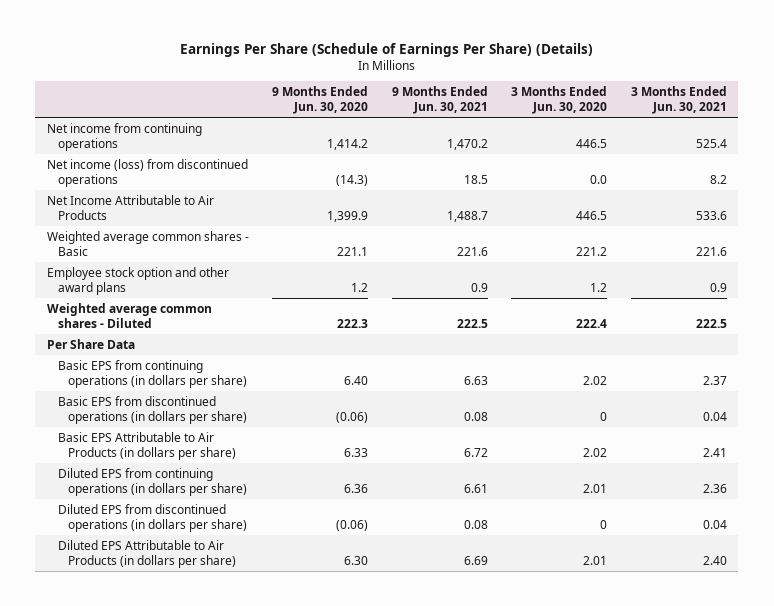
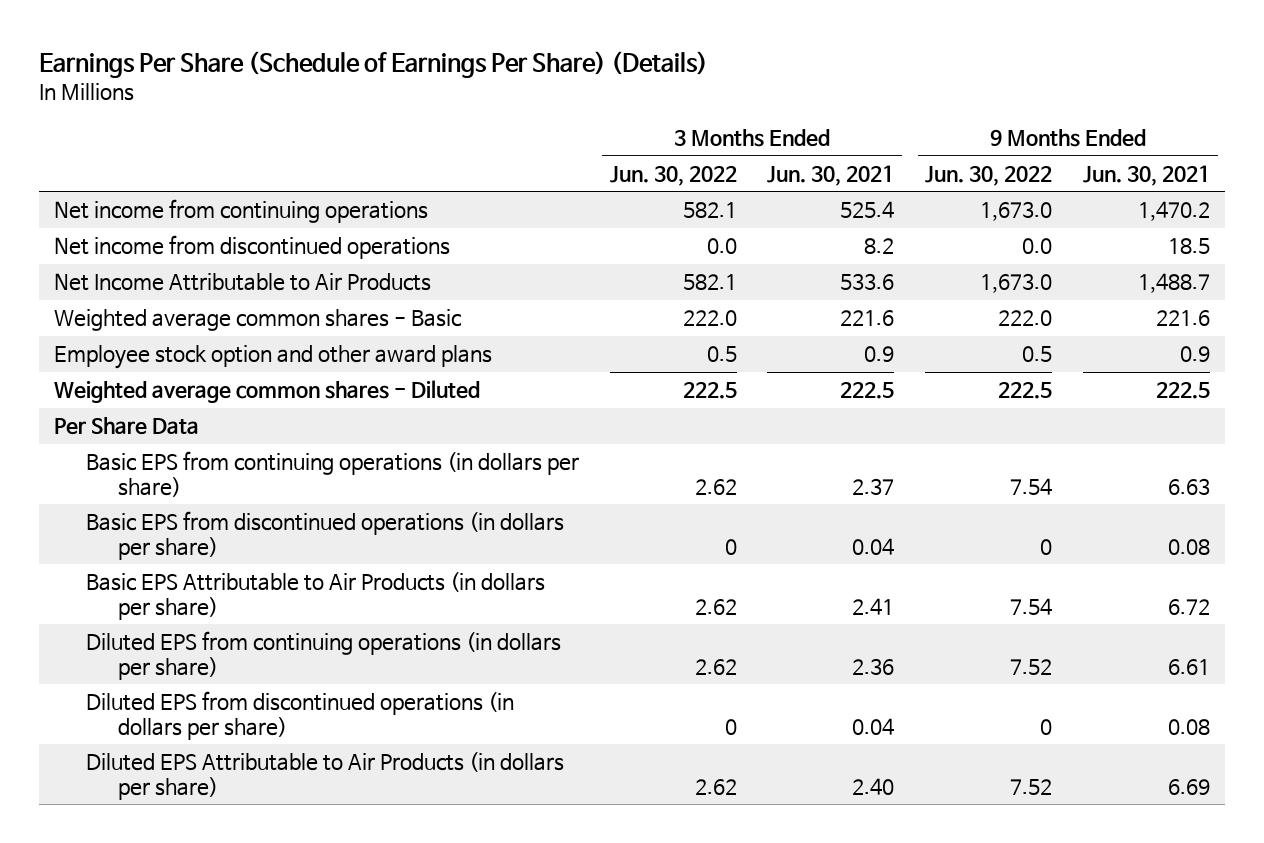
- | 9 Months Ended Jun. 30, 2020 | 9 Months Ended Jun. 30, 2021 | 3 Months Ended Jun. 30, 2020 | 3 Months Ended Jun. 30, 2021
+ | 3 Months Ended Jun. 30, 2022 | 3 Months Ended Jun. 30, 2021 | 9 Months Ended Jun. 30, 2022 | 9 Months Ended Jun. 30, 2021
- Net income (loss) from discontinued operations | (14.3) | 18.5 | 0.0 | 8.2
+ Net income from discontinued operations | 0.0 | 8.2 | 0.0 | 18.5

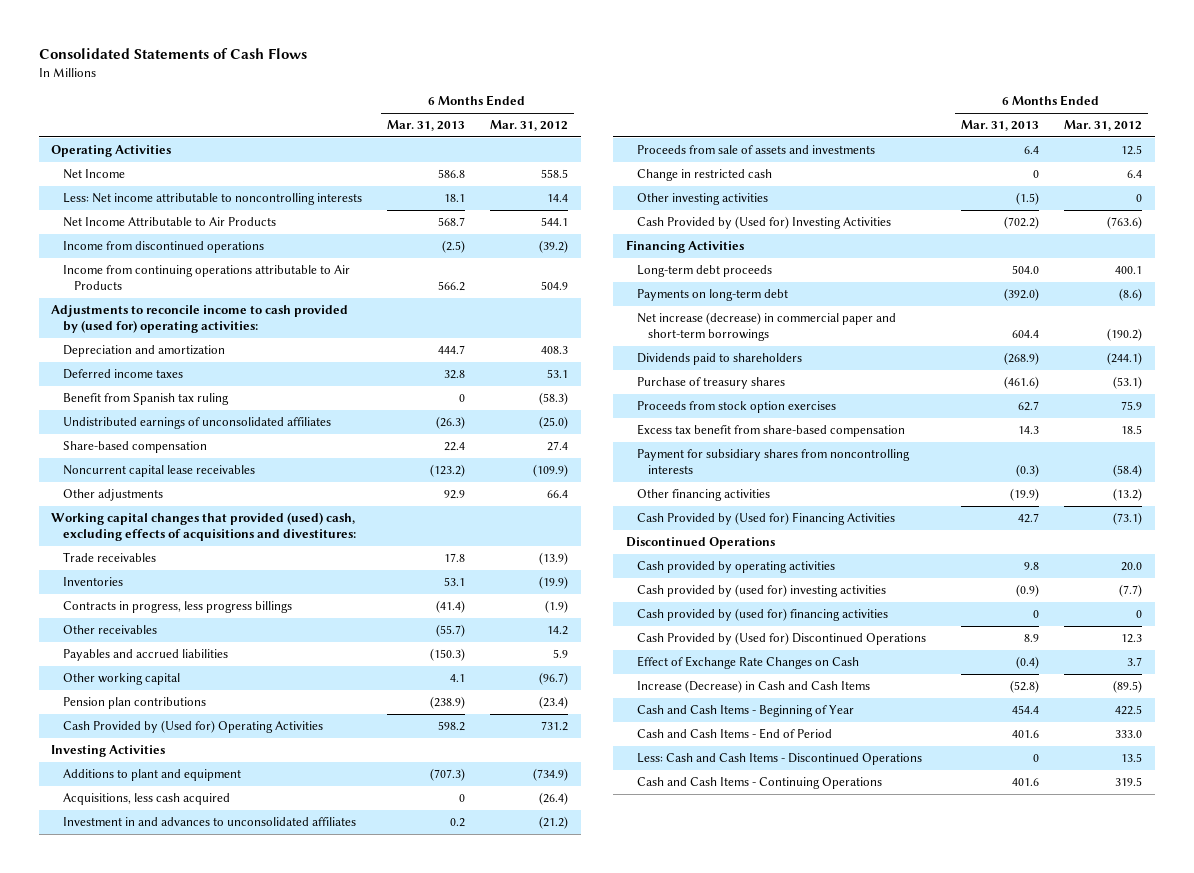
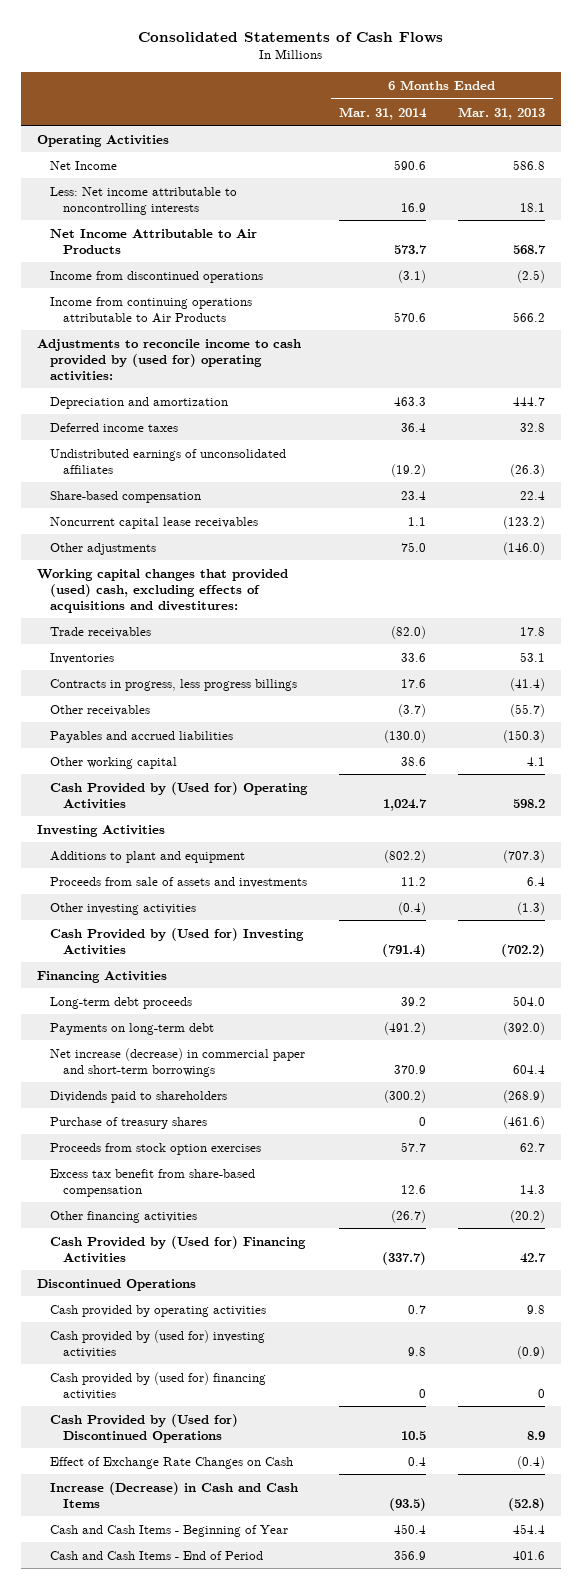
- | 6 Months Ended Mar. 31, 2013 | 6 Months Ended Mar. 31, 2012
+ | 6 Months Ended Mar. 31, 2014 | 6 Months Ended Mar. 31, 2013
- Benefit from Spanish tax ruling | 0 | (58.3)
- Other adjustments | 92.9 | 66.4
+ Other adjustments | 75.0 | (146.0)
- Pension plan contributions | (238.9) | (23.4)
- Acquisitions, less cash acquired | 0 | (26.4)
- Investment in and advances to unconsolidated affiliates | 0.2 | (21.2)
- Change in restricted cash | 0 | 6.4
- Other investing activities | (1.5) | 0
+ Other investing activities | (0.4) | (1.3)
- Payment for subsidiary shares from noncontrolling interests | (0.3) | (58.4)
- Other financing activities | (19.9) | (13.2)
+ Other financing activities | (26.7) | (20.2)
- Less: Cash and Cash Items - Discontinued Operations | 0 | 13.5
- Cash and Cash Items - Continuing Operations | 401.6 | 319.5

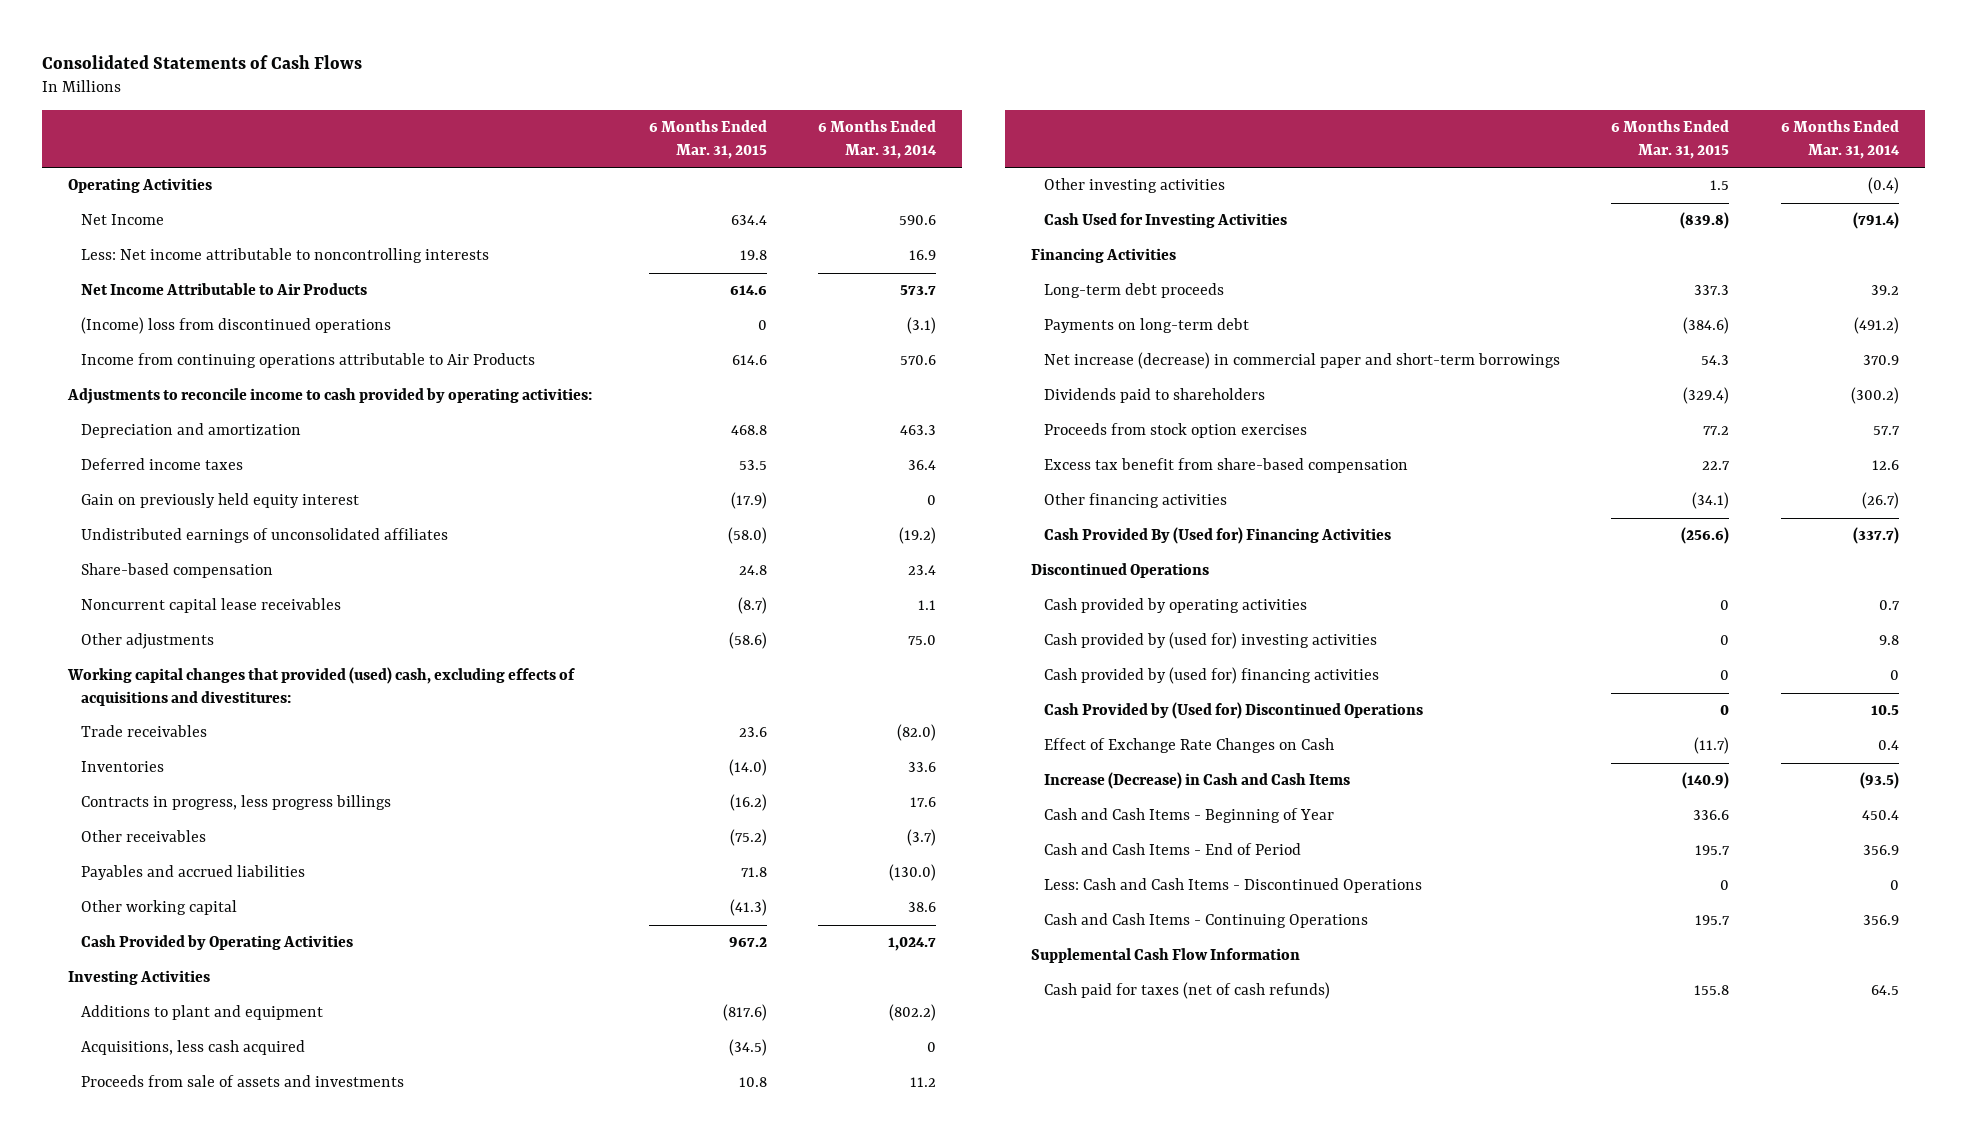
- | 6 Months Ended Mar. 31, 2014 | 6 Months Ended Mar. 31, 2013
+ | 6 Months Ended Mar. 31, 2015 | 6 Months Ended Mar. 31, 2014
- Income from discontinued operations | (3.1) | (2.5)
+ (Income) loss from discontinued operations | 0 | (3.1)
- Adjustments to reconcile income to cash provided by (used for) operating activities:
+ Adjustments to reconcile income to cash provided by operating activities:
+ Gain on previously held equity interest | (17.9) | 0
- Cash Provided by (Used for) Operating Activities | 1,024.7 | 598.2
+ Cash Provided by Operating Activities | 967.2 | 1,024.7
+ Acquisitions, less cash acquired | (34.5) | 0
- Cash Provided by (Used for) Investing Activities | (791.4) | (702.2)
+ Cash Used for Investing Activities | (839.8) | (791.4)
- Purchase of treasury shares | 0 | (461.6)
- Cash Provided by (Used for) Financing Activities | (337.7) | 42.7
+ Cash Provided By (Used for) Financing Activities | (256.6) | (337.7)
+ Less: Cash and Cash Items - Discontinued Operations | 0 | 0
+ Cash and Cash Items - Continuing Operations | 195.7 | 356.9
+ Supplemental Cash Flow Information
+ Cash paid for taxes (net of cash refunds) | 155.8 | 64.5

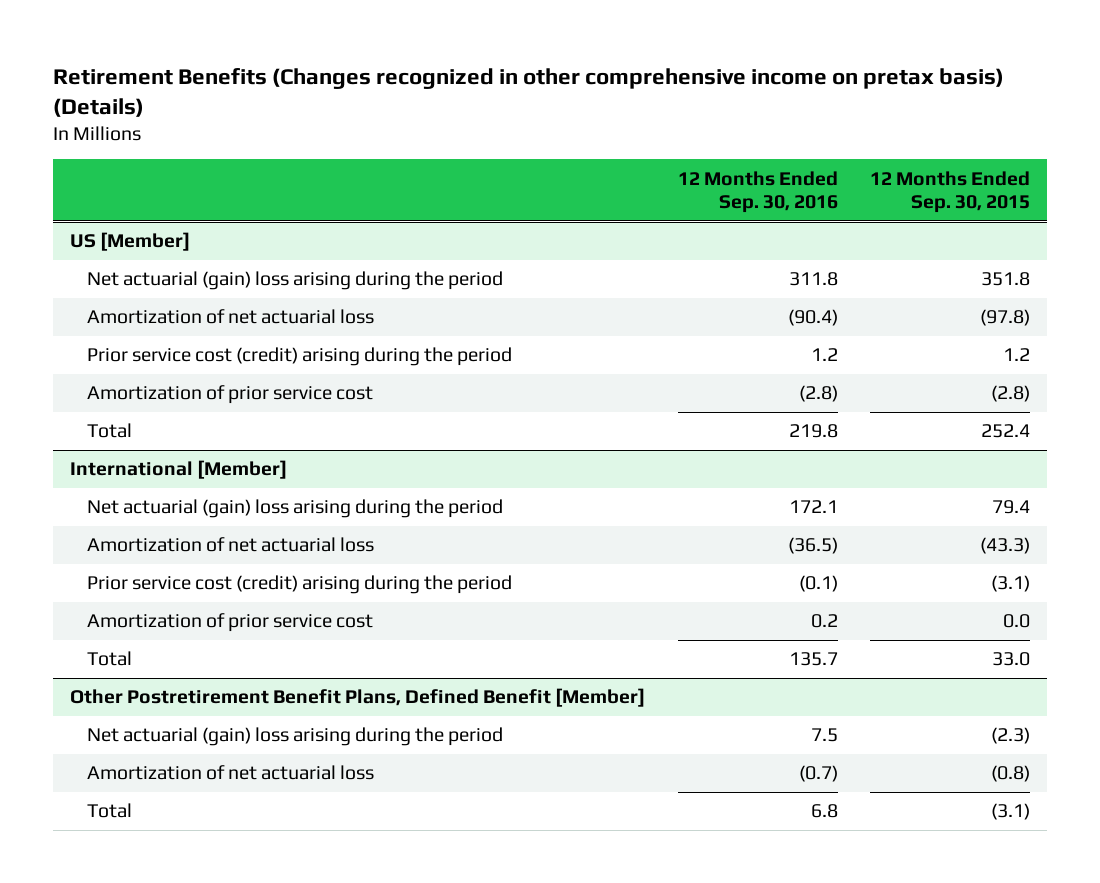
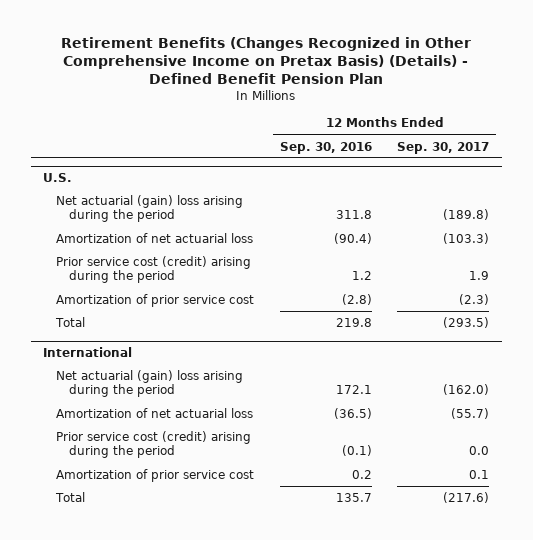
- Retirement Benefits (Changes recognized in other comprehensive income on pretax basis) (Details)
+ Retirement Benefits (Changes Recognized in Other Comprehensive Income on Pretax Basis) (Details) - Defined Benefit Pension Plan
- | 12 Months Ended Sep. 30, 2016 | 12 Months Ended Sep. 30, 2015
+ | 12 Months Ended Sep. 30, 2016 | 12 Months Ended Sep. 30, 2017
- US [Member]
+ U.S.
- International [Member]
+ International
- Other Postretirement Benefit Plans, Defined Benefit [Member]
- Net actuarial (gain) loss arising during the period | 7.5 | (2.3)
- Amortization of net actuarial loss | (0.7) | (0.8)
- Total | 6.8 | (3.1)

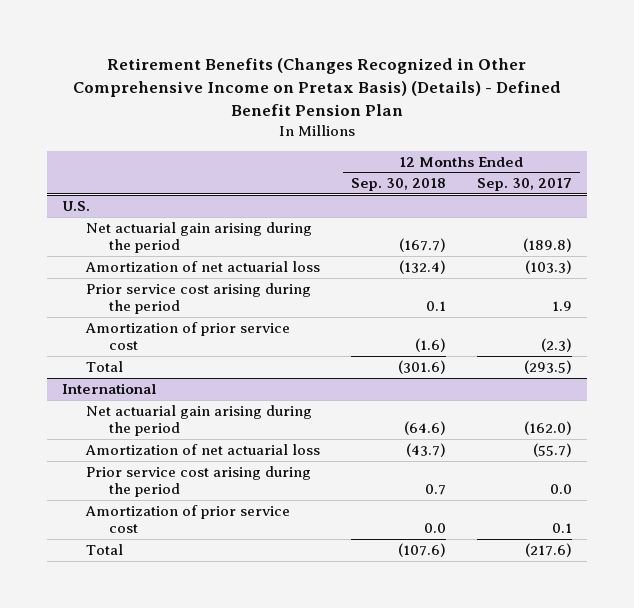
- | 12 Months Ended Sep. 30, 2016 | 12 Months Ended Sep. 30, 2017
+ | 12 Months Ended Sep. 30, 2018 | 12 Months Ended Sep. 30, 2017
@ U.S.
- Net actuarial (gain) loss arising during the period | 311.8 | (189.8)
+ Net actuarial gain arising during the period | (167.7) | (189.8)
- Prior service cost (credit) arising during the period | 1.2 | 1.9
+ Prior service cost arising during the period | 0.1 | 1.9
@ International
- Net actuarial (gain) loss arising during the period | 172.1 | (162.0)
+ Net actuarial gain arising during the period | (64.6) | (162.0)
- Prior service cost (credit) arising during the period | (0.1) | 0.0
+ Prior service cost arising during the period | 0.7 | 0.0

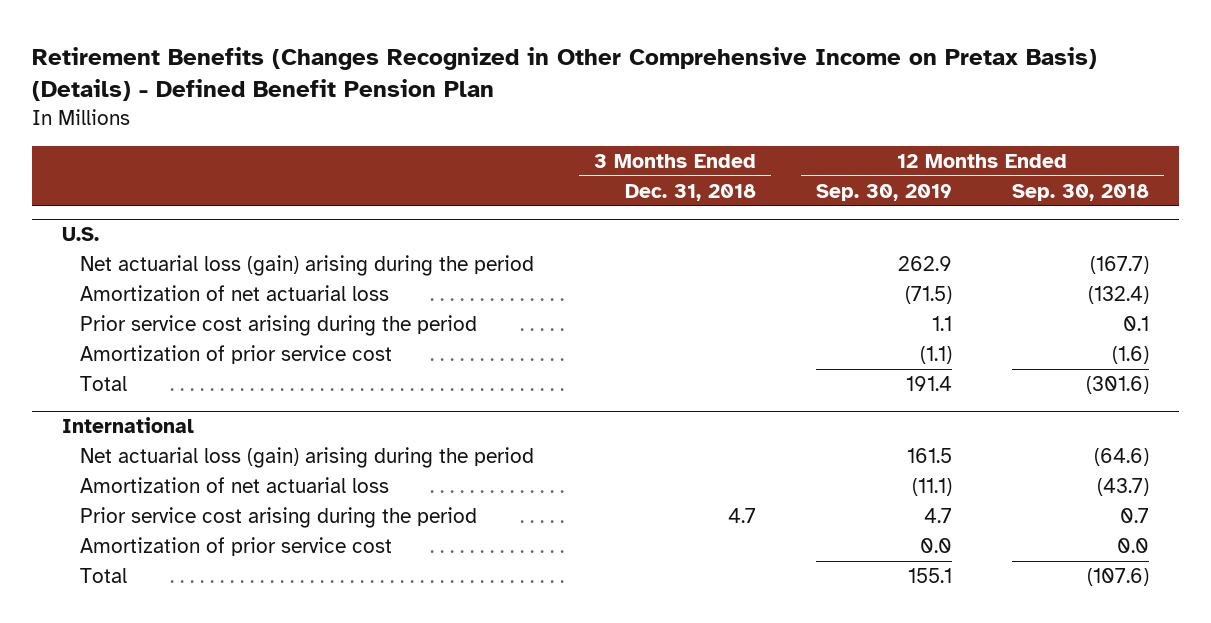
- | 12 Months Ended Sep. 30, 2018 | 12 Months Ended Sep. 30, 2017
+ | 3 Months Ended Dec. 31, 2018 | 12 Months Ended Sep. 30, 2019 | 12 Months Ended Sep. 30, 2018
@ U.S.
- Net actuarial gain arising during the period | (167.7) | (189.8)
+ Net actuarial loss (gain) arising during the period | | 262.9 | (167.7)
@ International
- Net actuarial gain arising during the period | (64.6) | (162.0)
+ Net actuarial loss (gain) arising during the period | | 161.5 | (64.6)

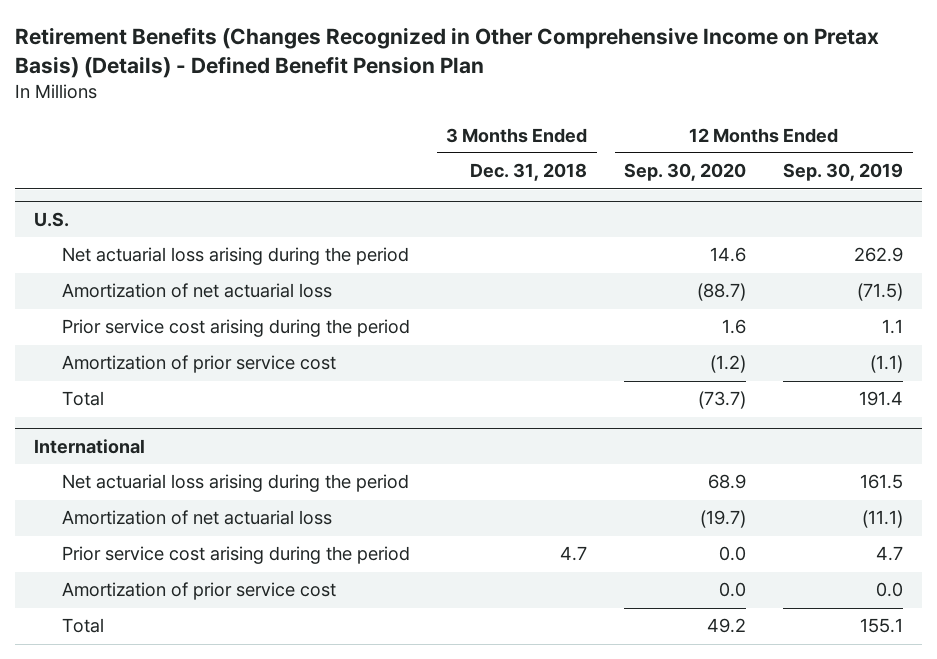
- | 3 Months Ended Dec. 31, 2018 | 12 Months Ended Sep. 30, 2019 | 12 Months Ended Sep. 30, 2018
+ | 3 Months Ended Dec. 31, 2018 | 12 Months Ended Sep. 30, 2020 | 12 Months Ended Sep. 30, 2019
@ U.S.
- Net actuarial loss (gain) arising during the period | | 262.9 | (167.7)
+ Net actuarial loss arising during the period | | 14.6 | 262.9
@ International
- Net actuarial loss (gain) arising during the period | | 161.5 | (64.6)
+ Net actuarial loss arising during the period | | 68.9 | 161.5

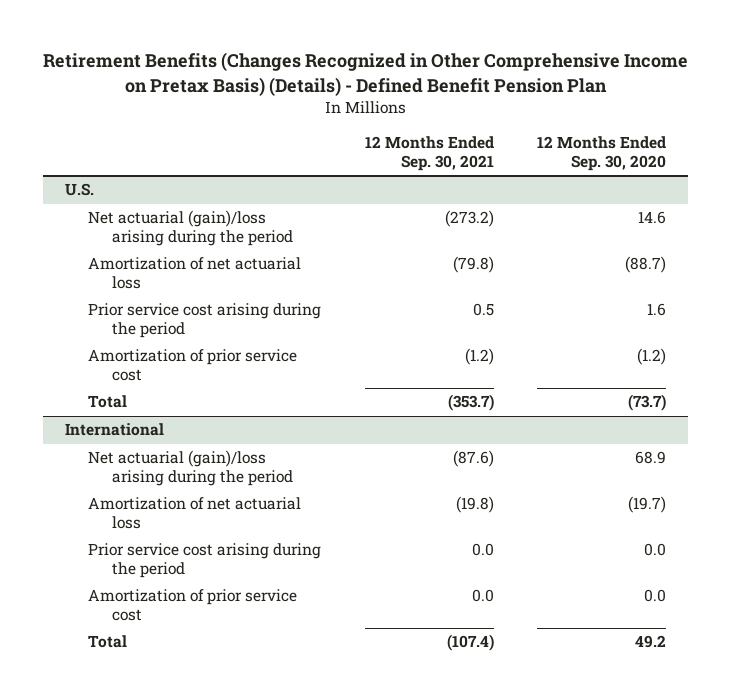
- | 3 Months Ended Dec. 31, 2018 | 12 Months Ended Sep. 30, 2020 | 12 Months Ended Sep. 30, 2019
+ | 12 Months Ended Sep. 30, 2021 | 12 Months Ended Sep. 30, 2020
@ U.S.
- Net actuarial loss arising during the period | | 14.6 | 262.9
+ Net actuarial (gain)/loss arising during the period | (273.2) | 14.6
@ International
- Net actuarial loss arising during the period | | 68.9 | 161.5
+ Net actuarial (gain)/loss arising during the period | (87.6) | 68.9

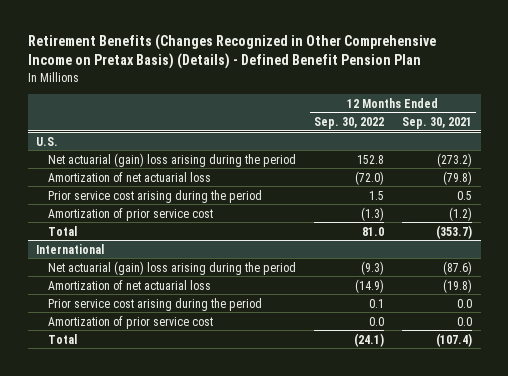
- | 12 Months Ended Sep. 30, 2021 | 12 Months Ended Sep. 30, 2020
+ | 12 Months Ended Sep. 30, 2022 | 12 Months Ended Sep. 30, 2021
@ U.S.
- Net actuarial (gain)/loss arising during the period | (273.2) | 14.6
+ Net actuarial (gain) loss arising during the period | 152.8 | (273.2)
@ International
- Net actuarial (gain)/loss arising during the period | (87.6) | 68.9
+ Net actuarial (gain) loss arising during the period | (9.3) | (87.6)

